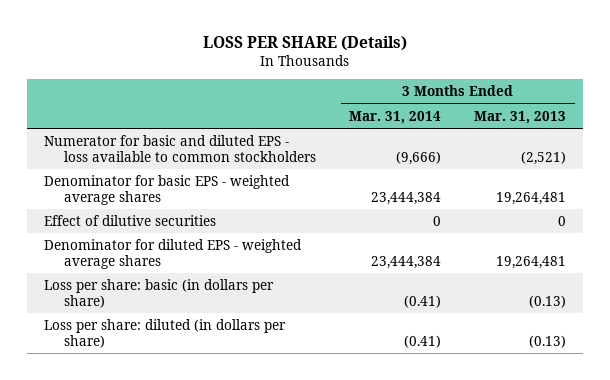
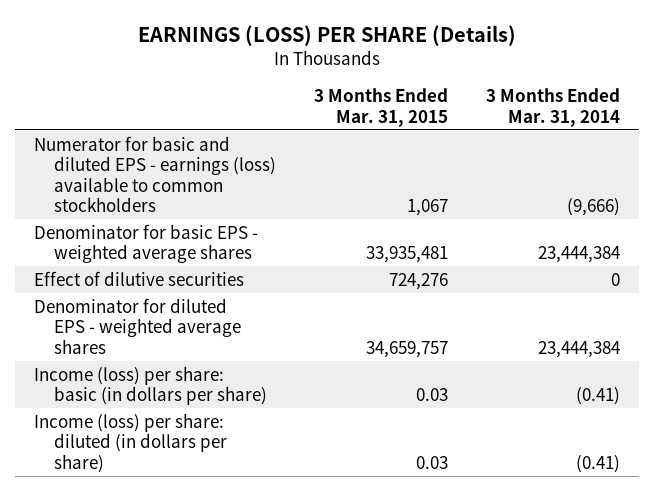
- LOSS PER SHARE (Details)
+ EARNINGS (LOSS) PER SHARE (Details)
- | 3 Months Ended Mar. 31, 2014 | 3 Months Ended Mar. 31, 2013
+ | 3 Months Ended Mar. 31, 2015 | 3 Months Ended Mar. 31, 2014
- Numerator for basic and diluted EPS - loss available to common stockholders | (9,666) | (2,521)
+ Numerator for basic and diluted EPS - earnings (loss) available to common stockholders | 1,067 | (9,666)
- Loss per share: basic (in dollars per share) | (0.41) | (0.13)
- Loss per share: diluted (in dollars per share) | (0.41) | (0.13)
+ Income (loss) per share: basic (in dollars per share) | 0.03 | (0.41)
+ Income (loss) per share: diluted (in dollars per share) | 0.03 | (0.41)

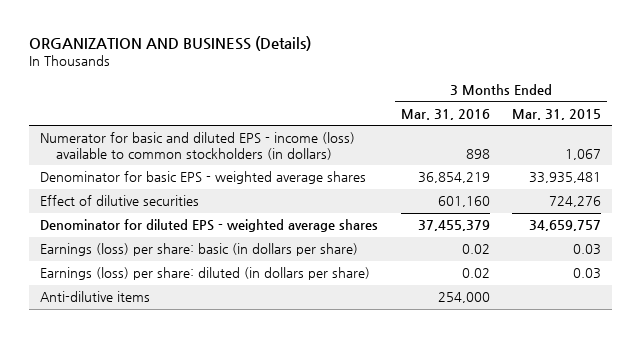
- EARNINGS (LOSS) PER SHARE (Details)
+ ORGANIZATION AND BUSINESS (Details)
- | 3 Months Ended Mar. 31, 2015 | 3 Months Ended Mar. 31, 2014
+ | 3 Months Ended Mar. 31, 2016 | 3 Months Ended Mar. 31, 2015
- Numerator for basic and diluted EPS - earnings (loss) available to common stockholders | 1,067 | (9,666)
+ Numerator for basic and diluted EPS - income (loss) available to common stockholders (in dollars) | 898 | 1,067
- Income (loss) per share: basic (in dollars per share) | 0.03 | (0.41)
- Income (loss) per share: diluted (in dollars per share) | 0.03 | (0.41)
+ Earnings (loss) per share: basic (in dollars per share) | 0.02 | 0.03
+ Earnings (loss) per share: diluted (in dollars per share) | 0.02 | 0.03
+ Anti-dilutive items | 254,000 |

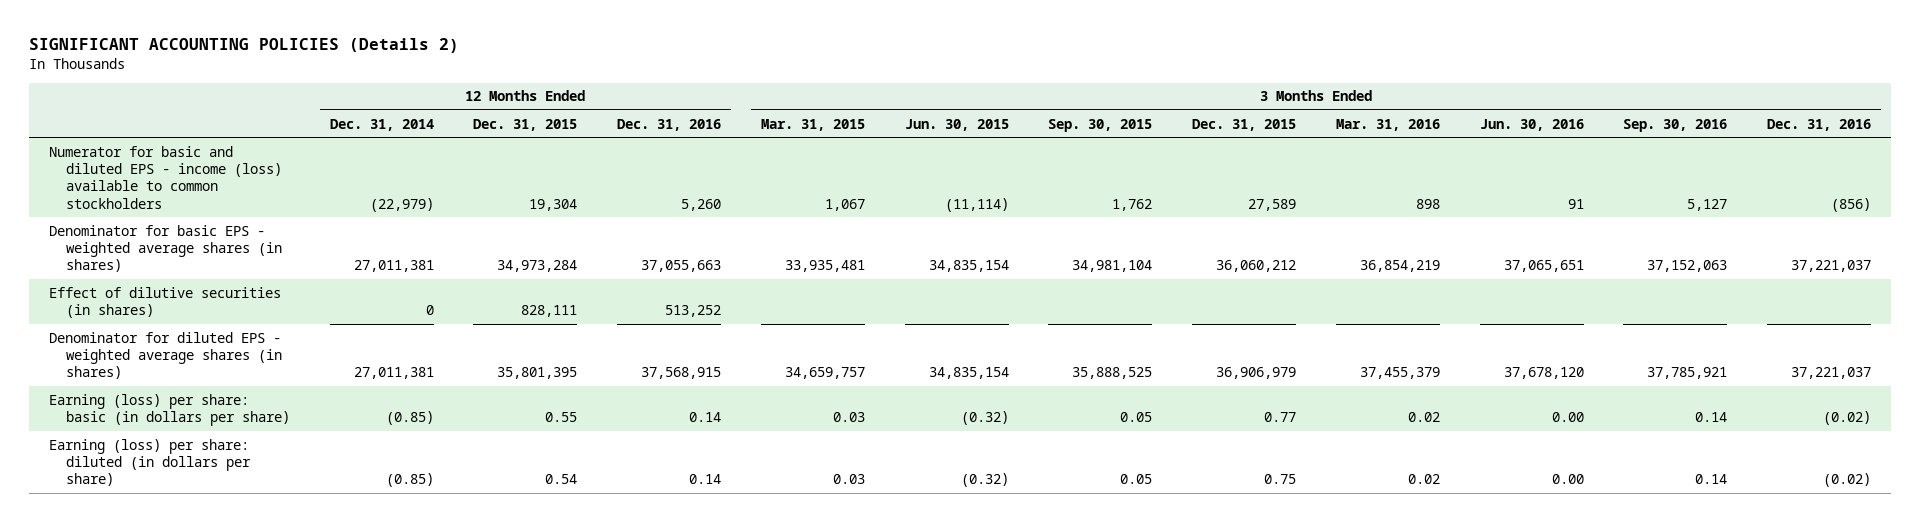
- ORGANIZATION AND BUSINESS (Details)
+ SIGNIFICANT ACCOUNTING POLICIES (Details 2)
- | 3 Months Ended Mar. 31, 2016 | 3 Months Ended Mar. 31, 2015
+ | 12 Months Ended Dec. 31, 2014 | 12 Months Ended Dec. 31, 2015 | 12 Months Ended Dec. 31, 2016 | 3 Months Ended Mar. 31, 2015 | 3 Months Ended Jun. 30, 2015 | 3 Months Ended Sep. 30, 2015 | 3 Months Ended Dec. 31, 2015 | 3 Months Ended Mar. 31, 2016 | 3 Months Ended Jun. 30, 2016 | 3 Months Ended Sep. 30, 2016 | 3 Months Ended Dec. 31, 2016
- Numerator for basic and diluted EPS - income (loss) available to common stockholders (in dollars) | 898 | 1,067
- Denominator for basic EPS - weighted average shares | 36,854,219 | 33,935,481
- Effect of dilutive securities | 601,160 | 724,276
- Denominator for diluted EPS - weighted average shares | 37,455,379 | 34,659,757
- Earnings (loss) per share: basic (in dollars per share) | 0.02 | 0.03
- Earnings (loss) per share: diluted (in dollars per share) | 0.02 | 0.03
- Anti-dilutive items | 254,000 |
+ Numerator for basic and diluted EPS - income (loss) available to common stockholders | (22,979) | 19,304 | 5,260 | 1,067 | (11,114) | 1,762 | 27,589 | 898 | 91 | 5,127 | (856)
+ Denominator for basic EPS - weighted average shares (in shares) | 27,011,381 | 34,973,284 | 37,055,663 | 33,935,481 | 34,835,154 | 34,981,104 | 36,060,212 | 36,854,219 | 37,065,651 | 37,152,063 | 37,221,037
+ Effect of dilutive securities (in shares) | 0 | 828,111 | 513,252 | | | | | | | |
+ Denominator for diluted EPS - weighted average shares (in shares) | 27,011,381 | 35,801,395 | 37,568,915 | 34,659,757 | 34,835,154 | 35,888,525 | 36,906,979 | 37,455,379 | 37,678,120 | 37,785,921 | 37,221,037
+ Earning (loss) per share: basic (in dollars per share) | (0.85) | 0.55 | 0.14 | 0.03 | (0.32) | 0.05 | 0.77 | 0.02 | 0.00 | 0.14 | (0.02)
+ Earning (loss) per share: diluted (in dollars per share) | (0.85) | 0.54 | 0.14 | 0.03 | (0.32) | 0.05 | 0.75 | 0.02 | 0.00 | 0.14 | (0.02)

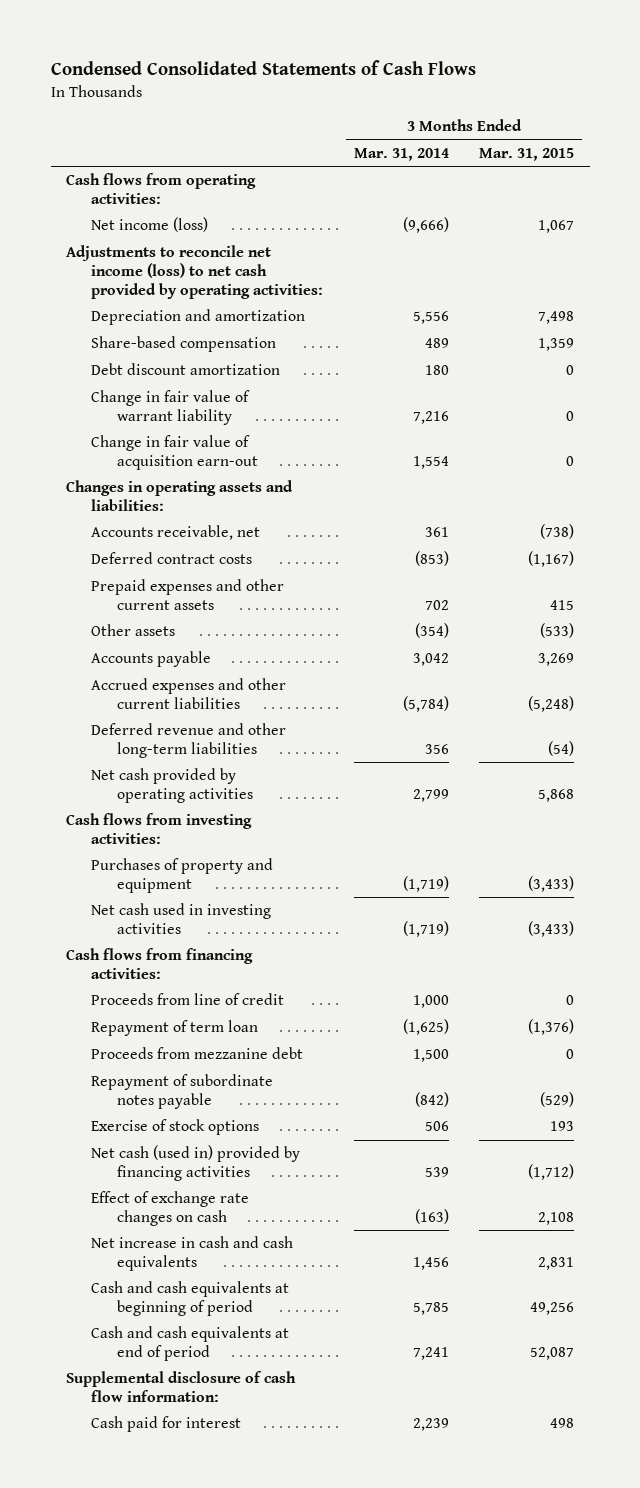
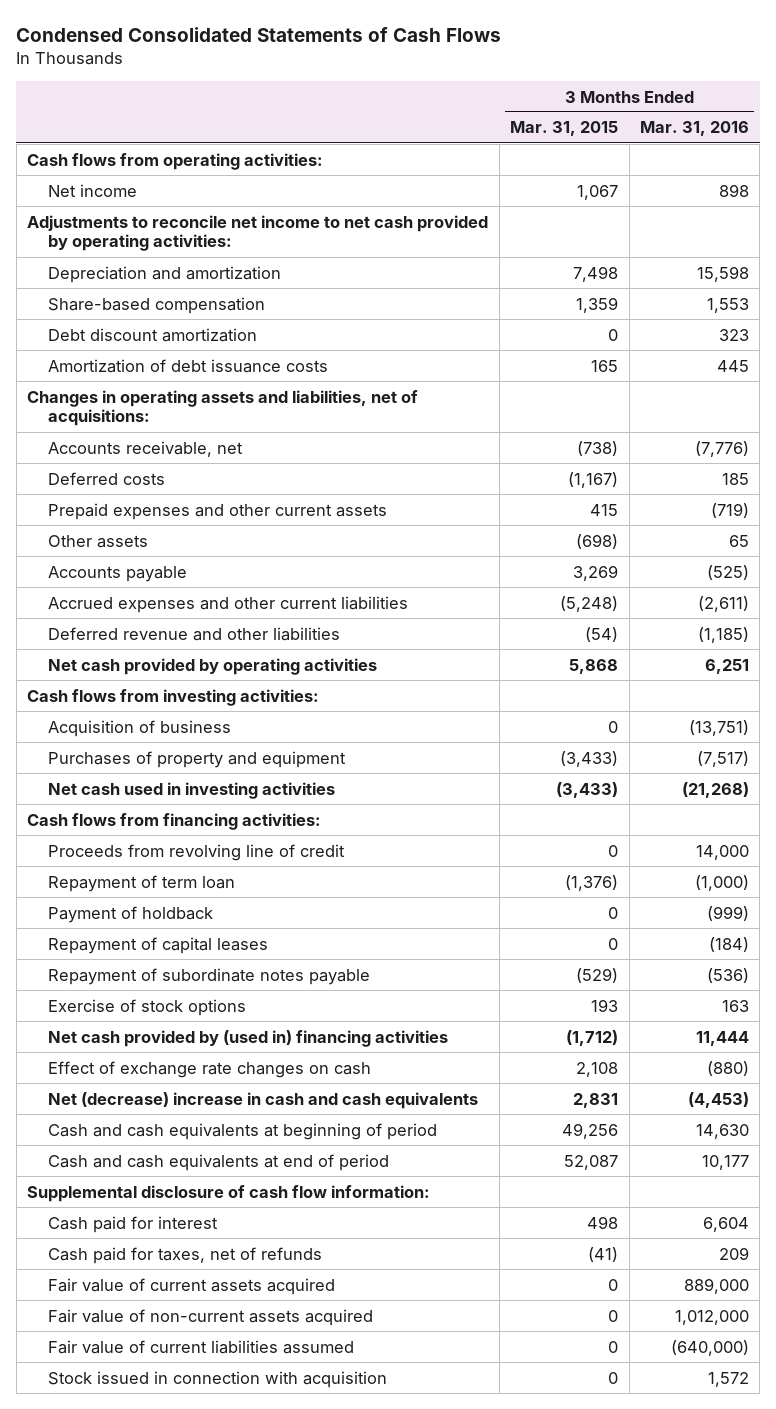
- | 3 Months Ended Mar. 31, 2014 | 3 Months Ended Mar. 31, 2015
+ | 3 Months Ended Mar. 31, 2015 | 3 Months Ended Mar. 31, 2016
- Net income (loss) | (9,666) | 1,067
- Adjustments to reconcile net income (loss) to net cash provided by operating activities:
+ Net income | 1,067 | 898
+ Adjustments to reconcile net income to net cash provided by operating activities:
- Change in fair value of warrant liability | 7,216 | 0
- Change in fair value of acquisition earn-out | 1,554 | 0
- Changes in operating assets and liabilities:
+ Amortization of debt issuance costs | 165 | 445
+ Changes in operating assets and liabilities, net of acquisitions:
- Deferred contract costs | (853) | (1,167)
+ Deferred costs | (1,167) | 185
- Other assets | (354) | (533)
+ Other assets | (698) | 65
- Deferred revenue and other long-term liabilities | 356 | (54)
+ Deferred revenue and other liabilities | (54) | (1,185)
+ Acquisition of business | 0 | (13,751)
- Proceeds from line of credit | 1,000 | 0
+ Proceeds from revolving line of credit | 0 | 14,000
- Proceeds from mezzanine debt | 1,500 | 0
+ Payment of holdback | 0 | (999)
+ Repayment of capital leases | 0 | (184)
- Net cash (used in) provided by financing activities | 539 | (1,712)
+ Net cash provided by (used in) financing activities | (1,712) | 11,444
- Net increase in cash and cash equivalents | 1,456 | 2,831
+ Net (decrease) increase in cash and cash equivalents | 2,831 | (4,453)
+ Cash paid for taxes, net of refunds | (41) | 209
+ Fair value of current assets acquired | 0 | 889,000
+ Fair value of non-current assets acquired | 0 | 1,012,000
+ Fair value of current liabilities assumed | 0 | (640,000)
+ Stock issued in connection with acquisition | 0 | 1,572

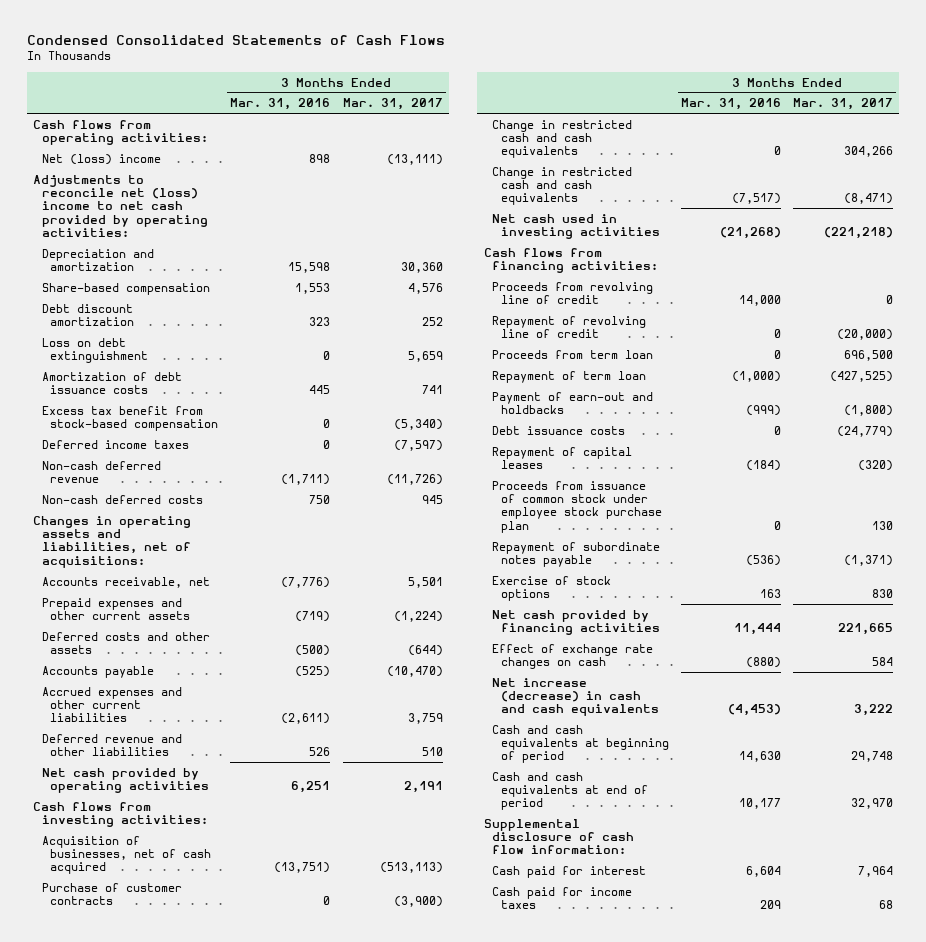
- | 3 Months Ended Mar. 31, 2015 | 3 Months Ended Mar. 31, 2016
+ | 3 Months Ended Mar. 31, 2016 | 3 Months Ended Mar. 31, 2017
- Net income | 1,067 | 898
- Adjustments to reconcile net income to net cash provided by operating activities:
+ Net (loss) income | 898 | (13,111)
+ Adjustments to reconcile net (loss) income to net cash provided by operating activities:
+ Loss on debt extinguishment | 0 | 5,659
+ Excess tax benefit from stock-based compensation | 0 | (5,340)
+ Deferred income taxes | 0 | (7,597)
+ Non-cash deferred revenue | (1,711) | (11,726)
+ Non-cash deferred costs | 750 | 945
- Deferred costs | (1,167) | 185
- Other assets | (698) | 65
+ Deferred costs and other assets | (500) | (644)
- Deferred revenue and other liabilities | (54) | (1,185)
+ Deferred revenue and other liabilities | 526 | 510
- Acquisition of business | 0 | (13,751)
- Purchases of property and equipment | (3,433) | (7,517)
+ Acquisition of businesses, net of cash acquired | (13,751) | (513,113)
+ Purchase of customer contracts | 0 | (3,900)
+ Change in restricted cash and cash equivalents | 0 | 304,266
+ Change in restricted cash and cash equivalents | (7,517) | (8,471)
+ Repayment of revolving line of credit | 0 | (20,000)
+ Proceeds from term loan | 0 | 696,500
- Payment of holdback | 0 | (999)
+ Payment of earn-out and holdbacks | (999) | (1,800)
+ Debt issuance costs | 0 | (24,779)
+ Proceeds from issuance of common stock under employee stock purchase plan | 0 | 130
- Net cash provided by (used in) financing activities | (1,712) | 11,444
+ Net cash provided by financing activities | 11,444 | 221,665
- Net (decrease) increase in cash and cash equivalents | 2,831 | (4,453)
+ Net increase (decrease) in cash and cash equivalents | (4,453) | 3,222
- Cash paid for taxes, net of refunds | (41) | 209
- Fair value of current assets acquired | 0 | 889,000
- Fair value of non-current assets acquired | 0 | 1,012,000
- Fair value of current liabilities assumed | 0 | (640,000)
- Stock issued in connection with acquisition | 0 | 1,572
+ Cash paid for income taxes | 209 | 68

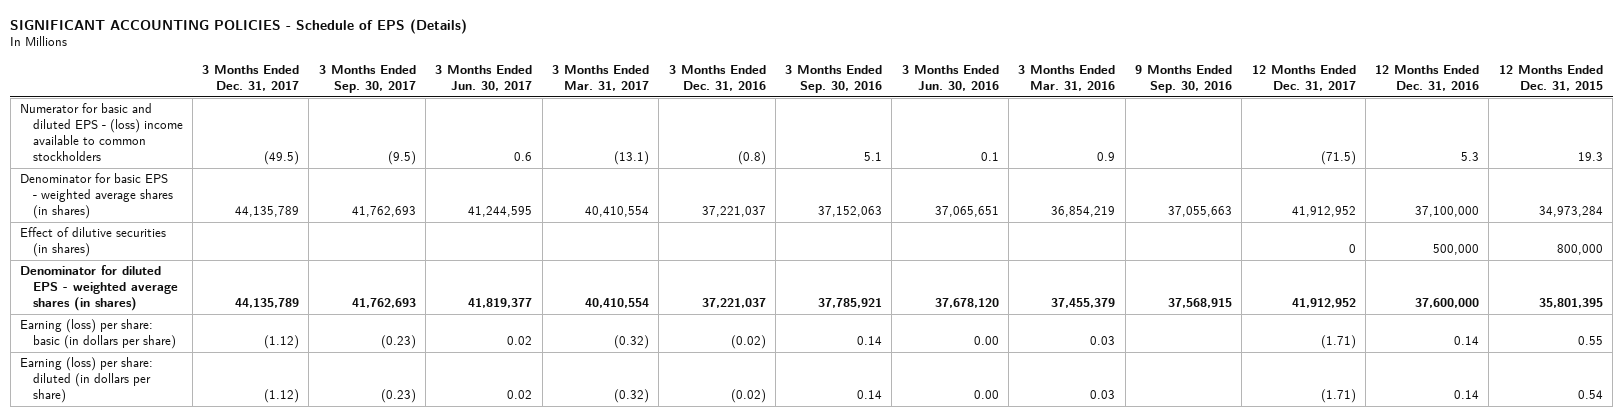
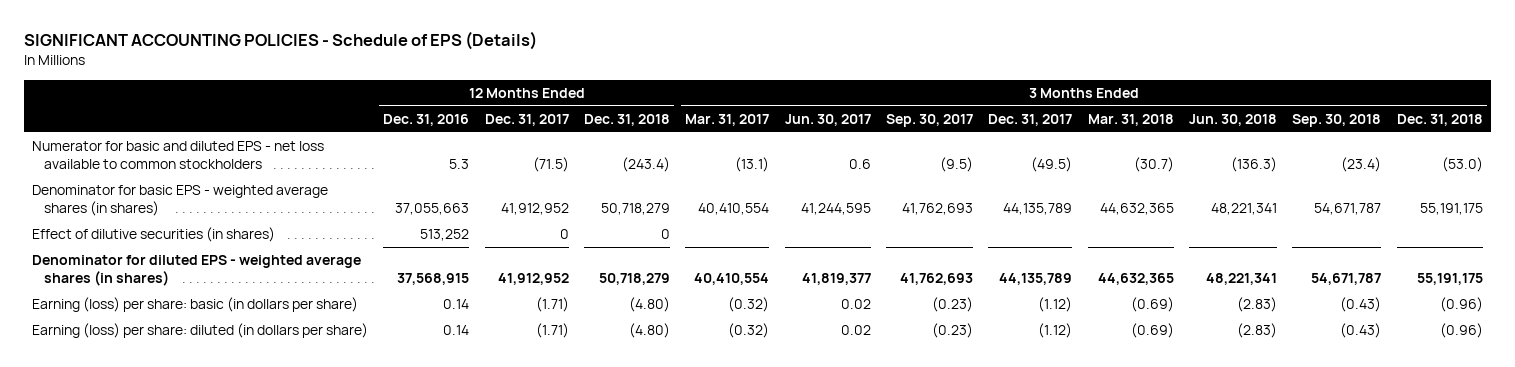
- | 3 Months Ended Dec. 31, 2017 | 3 Months Ended Sep. 30, 2017 | 3 Months Ended Jun. 30, 2017 | 3 Months Ended Mar. 31, 2017 | 3 Months Ended Dec. 31, 2016 | 3 Months Ended Sep. 30, 2016 | 3 Months Ended Jun. 30, 2016 | 3 Months Ended Mar. 31, 2016 | 9 Months Ended Sep. 30, 2016 | 12 Months Ended Dec. 31, 2017 | 12 Months Ended Dec. 31, 2016 | 12 Months Ended Dec. 31, 2015
+ | 12 Months Ended Dec. 31, 2016 | 12 Months Ended Dec. 31, 2017 | 12 Months Ended Dec. 31, 2018 | 3 Months Ended Mar. 31, 2017 | 3 Months Ended Jun. 30, 2017 | 3 Months Ended Sep. 30, 2017 | 3 Months Ended Dec. 31, 2017 | 3 Months Ended Mar. 31, 2018 | 3 Months Ended Jun. 30, 2018 | 3 Months Ended Sep. 30, 2018 | 3 Months Ended Dec. 31, 2018
- Numerator for basic and diluted EPS - (loss) income available to common stockholders | (49.5) | (9.5) | 0.6 | (13.1) | (0.8) | 5.1 | 0.1 | 0.9 | | (71.5) | 5.3 | 19.3
- Denominator for basic EPS - weighted average shares (in shares) | 44,135,789 | 41,762,693 | 41,244,595 | 40,410,554 | 37,221,037 | 37,152,063 | 37,065,651 | 36,854,219 | 37,055,663 | 41,912,952 | 37,100,000 | 34,973,284
- Effect of dilutive securities (in shares) | | | | | | | | | | 0 | 500,000 | 800,000
- Denominator for diluted EPS - weighted average shares (in shares) | 44,135,789 | 41,762,693 | 41,819,377 | 40,410,554 | 37,221,037 | 37,785,921 | 37,678,120 | 37,455,379 | 37,568,915 | 41,912,952 | 37,600,000 | 35,801,395
+ Numerator for basic and diluted EPS - net loss available to common stockholders | 5.3 | (71.5) | (243.4) | (13.1) | 0.6 | (9.5) | (49.5) | (30.7) | (136.3) | (23.4) | (53.0)
+ Denominator for basic EPS - weighted average shares (in shares) | 37,055,663 | 41,912,952 | 50,718,279 | 40,410,554 | 41,244,595 | 41,762,693 | 44,135,789 | 44,632,365 | 48,221,341 | 54,671,787 | 55,191,175
+ Effect of dilutive securities (in shares) | 513,252 | 0 | 0 | | | | | | | |
+ Denominator for diluted EPS - weighted average shares (in shares) | 37,568,915 | 41,912,952 | 50,718,279 | 40,410,554 | 41,819,377 | 41,762,693 | 44,135,789 | 44,632,365 | 48,221,341 | 54,671,787 | 55,191,175

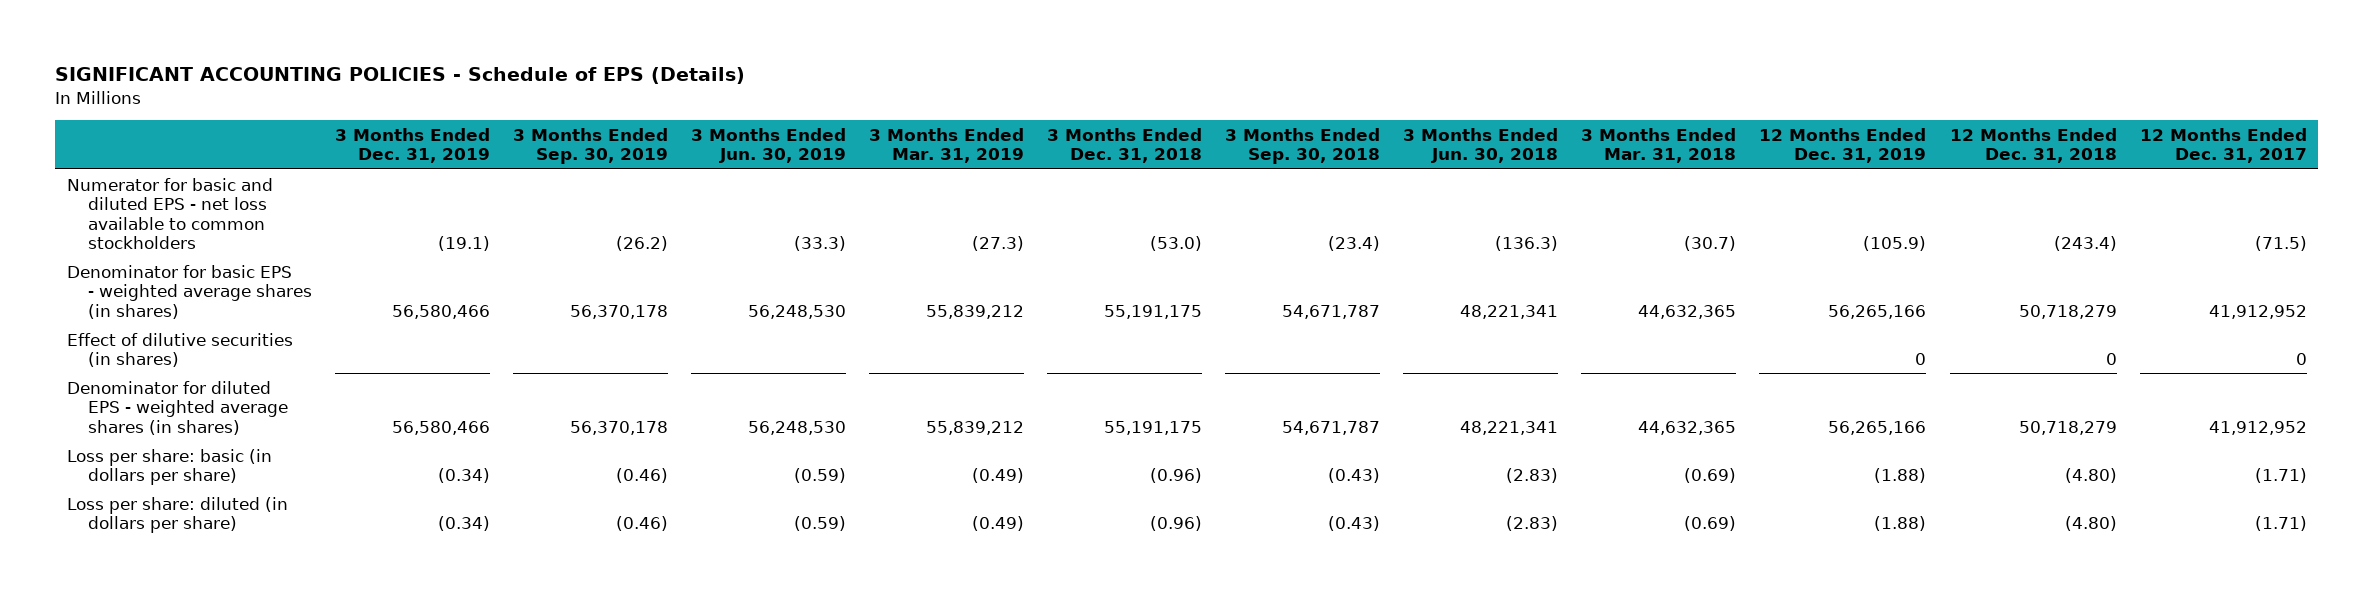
- | 12 Months Ended Dec. 31, 2016 | 12 Months Ended Dec. 31, 2017 | 12 Months Ended Dec. 31, 2018 | 3 Months Ended Mar. 31, 2017 | 3 Months Ended Jun. 30, 2017 | 3 Months Ended Sep. 30, 2017 | 3 Months Ended Dec. 31, 2017 | 3 Months Ended Mar. 31, 2018 | 3 Months Ended Jun. 30, 2018 | 3 Months Ended Sep. 30, 2018 | 3 Months Ended Dec. 31, 2018
+ | 3 Months Ended Dec. 31, 2019 | 3 Months Ended Sep. 30, 2019 | 3 Months Ended Jun. 30, 2019 | 3 Months Ended Mar. 31, 2019 | 3 Months Ended Dec. 31, 2018 | 3 Months Ended Sep. 30, 2018 | 3 Months Ended Jun. 30, 2018 | 3 Months Ended Mar. 31, 2018 | 12 Months Ended Dec. 31, 2019 | 12 Months Ended Dec. 31, 2018 | 12 Months Ended Dec. 31, 2017
- Earning (loss) per share: basic (in dollars per share) | 0.14 | (1.71) | (4.80) | (0.32) | 0.02 | (0.23) | (1.12) | (0.69) | (2.83) | (0.43) | (0.96)
- Earning (loss) per share: diluted (in dollars per share) | 0.14 | (1.71) | (4.80) | (0.32) | 0.02 | (0.23) | (1.12) | (0.69) | (2.83) | (0.43) | (0.96)
+ Loss per share: basic (in dollars per share) | (0.34) | (0.46) | (0.59) | (0.49) | (0.96) | (0.43) | (2.83) | (0.69) | (1.88) | (4.80) | (1.71)
+ Loss per share: diluted (in dollars per share) | (0.34) | (0.46) | (0.59) | (0.49) | (0.96) | (0.43) | (2.83) | (0.69) | (1.88) | (4.80) | (1.71)

